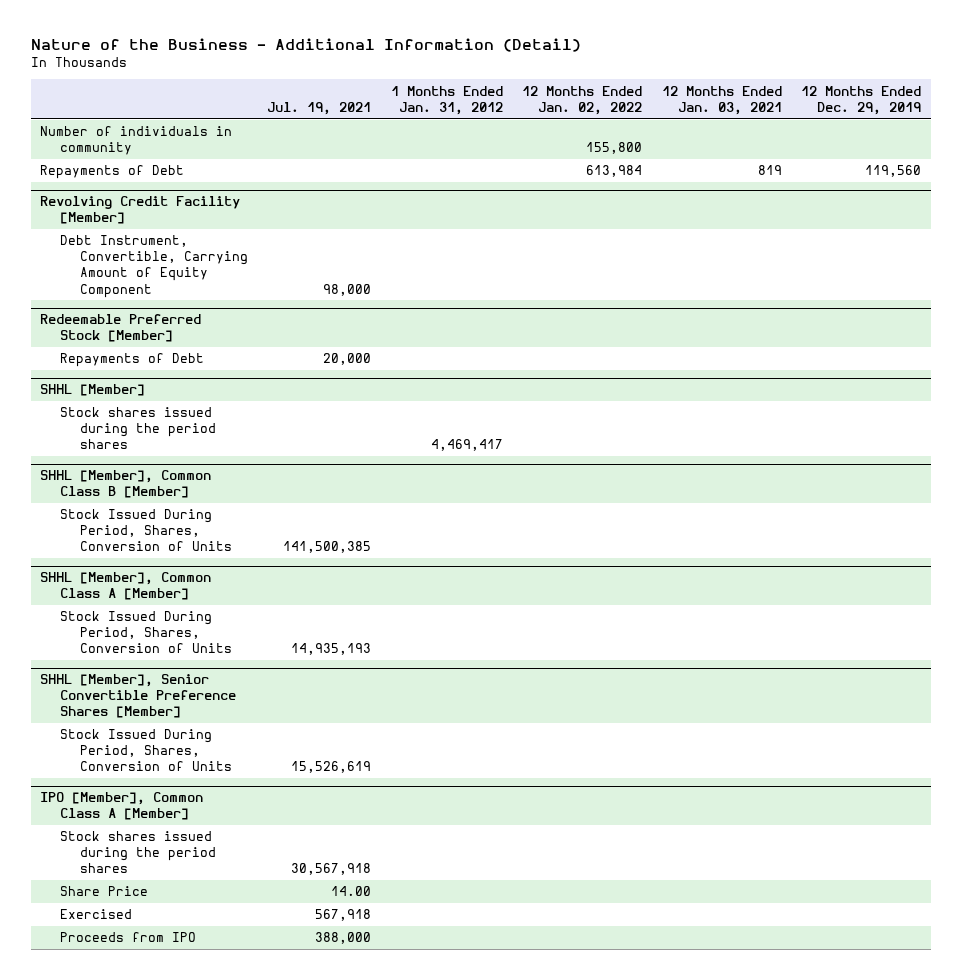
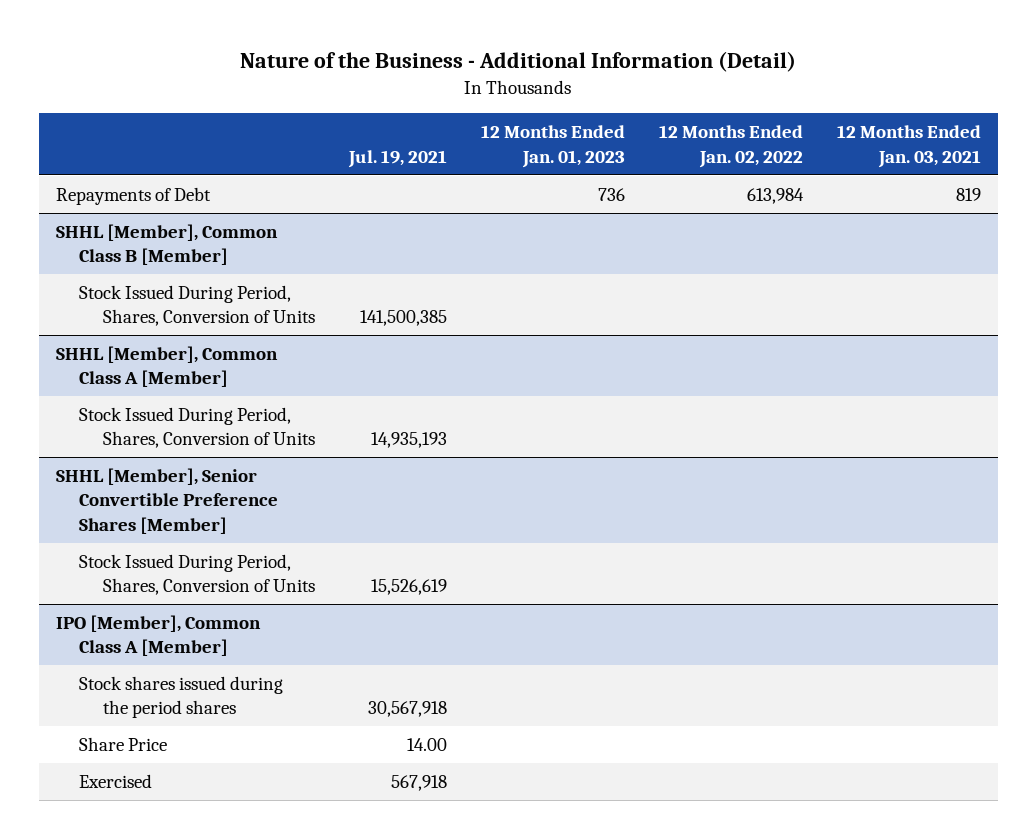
- | Jul. 19, 2021 | 1 Months Ended Jan. 31, 2012 | 12 Months Ended Jan. 02, 2022 | 12 Months Ended Jan. 03, 2021 | 12 Months Ended Dec. 29, 2019
+ | Jul. 19, 2021 | 12 Months Ended Jan. 01, 2023 | 12 Months Ended Jan. 02, 2022 | 12 Months Ended Jan. 03, 2021
- Number of individuals in community | | | 155,800 | |
- Revolving Credit Facility [Member]
- Debt Instrument, Convertible, Carrying Amount of Equity Component | 98,000 | | | |
- Redeemable Preferred Stock [Member]
- Repayments of Debt | 20,000 | | | |
- SHHL [Member]
- Stock shares issued during the period shares | | 4,469,417 | | |
@ IPO [Member], Common Class A [Member]
- Proceeds from IPO | 388,000 | | | |

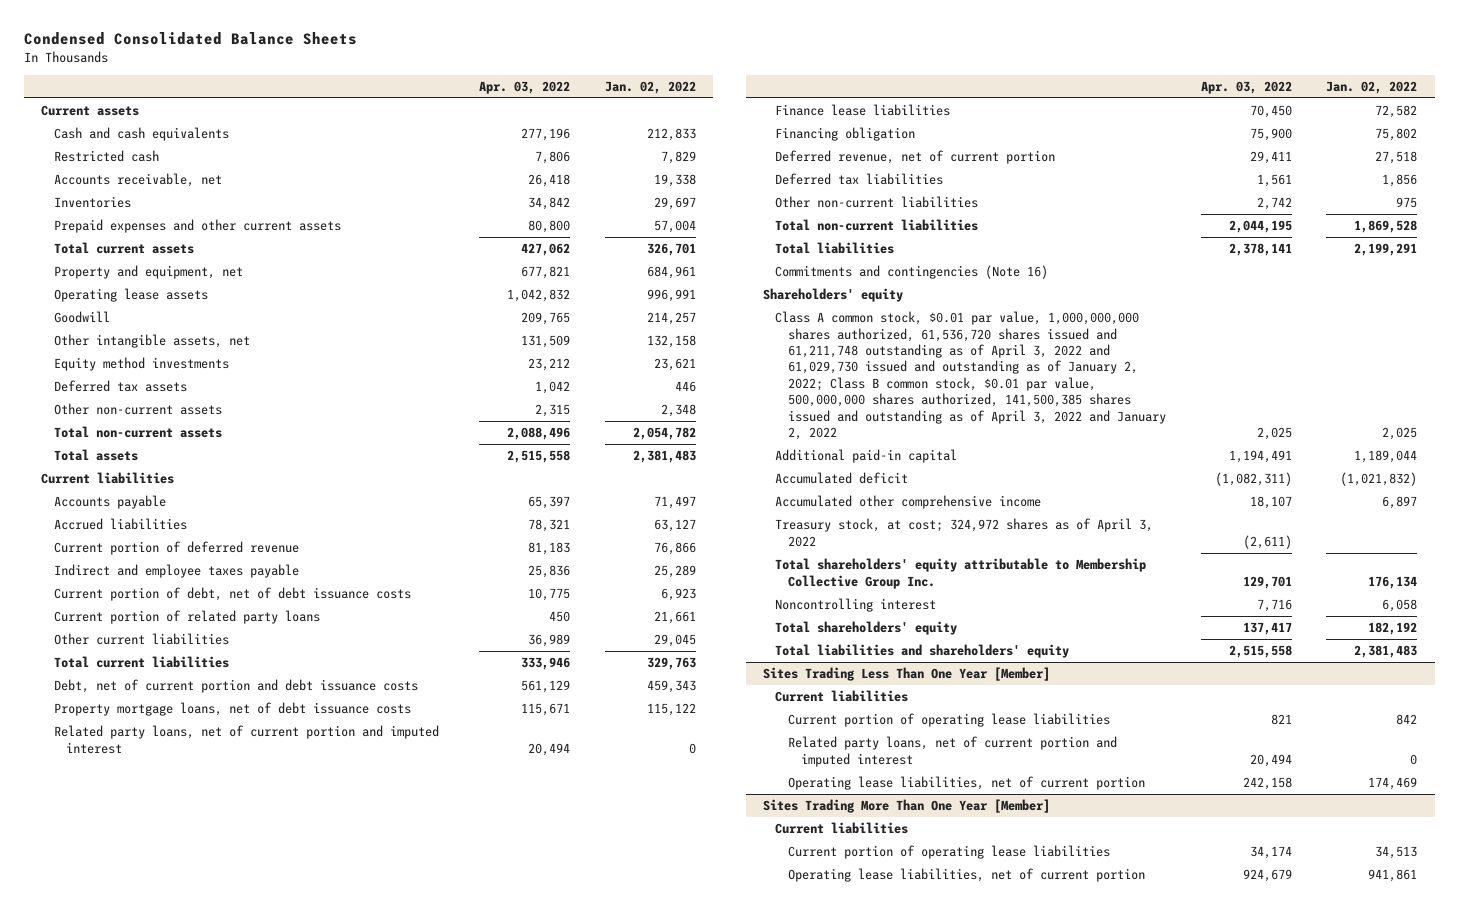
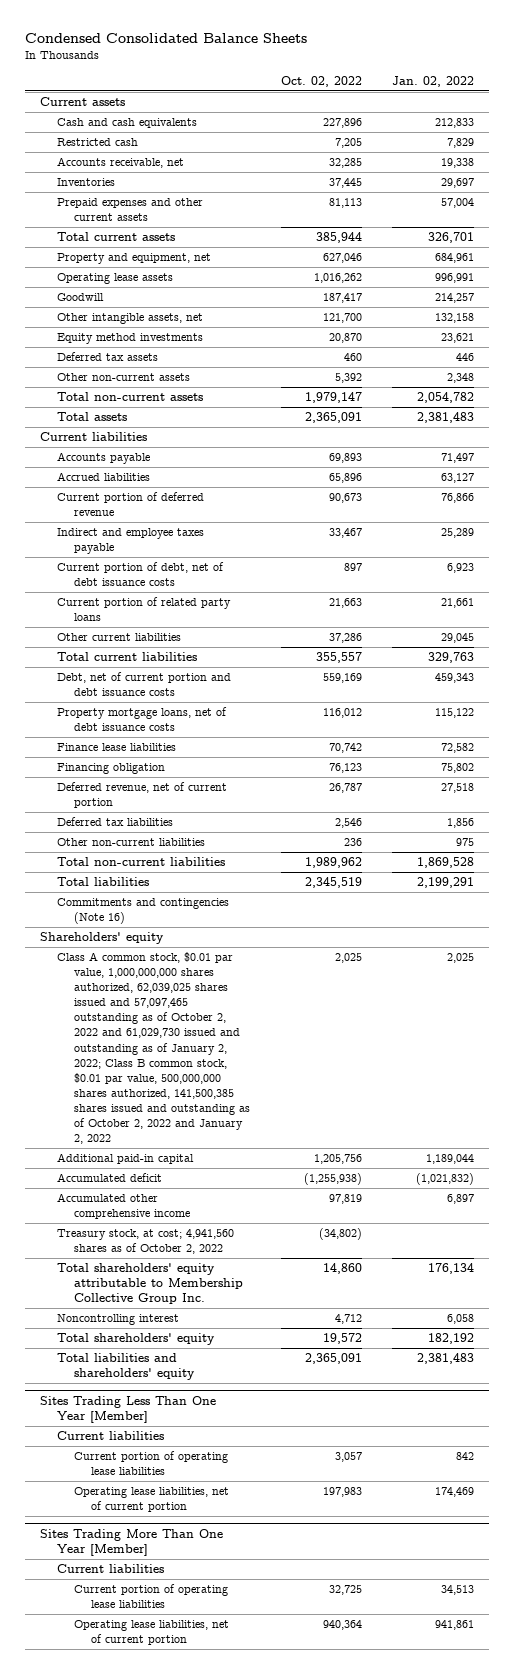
- | Apr. 03, 2022 | Jan. 02, 2022
+ | Oct. 02, 2022 | Jan. 02, 2022
- Related party loans, net of current portion and imputed interest | 20,494 | 0
- Class A common stock, $0.01 par value, 1,000,000,000 shares authorized, 61,536,720 shares issued and 61,211,748 outstanding as of April 3, 2022 and 61,029,730 issued and outstanding as of January 2, 2022; Class B common stock, $0.01 par value, 500,000,000 shares authorized, 141,500,385 shares issued and outstanding as of April 3, 2022 and January 2, 2022 | 2,025 | 2,025
+ Class A common stock, $0.01 par value, 1,000,000,000 shares authorized, 62,039,025 shares issued and 57,097,465 outstanding as of October 2, 2022 and 61,029,730 issued and outstanding as of January 2, 2022; Class B common stock, $0.01 par value, 500,000,000 shares authorized, 141,500,385 shares issued and outstanding as of October 2, 2022 and January 2, 2022 | 2,025 | 2,025
- Treasury stock, at cost; 324,972 shares as of April 3, 2022 | (2,611) |
+ Treasury stock, at cost; 4,941,560 shares as of October 2, 2022 | (34,802) |
@ Sites Trading Less Than One Year [Member]
- Related party loans, net of current portion and imputed interest | 20,494 | 0

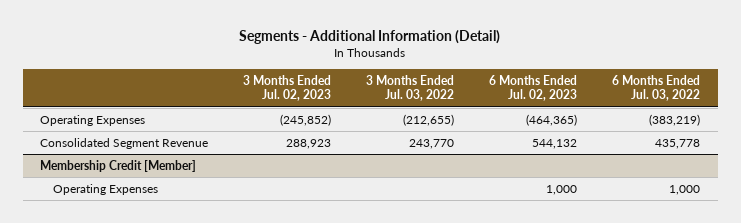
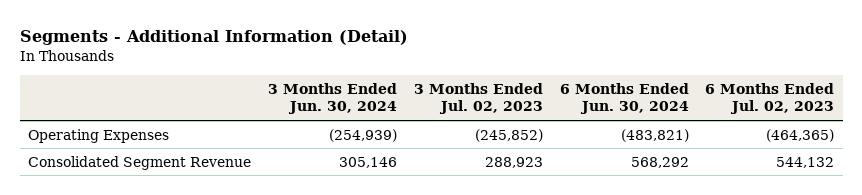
- | 3 Months Ended Jul. 02, 2023 | 3 Months Ended Jul. 03, 2022 | 6 Months Ended Jul. 02, 2023 | 6 Months Ended Jul. 03, 2022
+ | 3 Months Ended Jun. 30, 2024 | 3 Months Ended Jul. 02, 2023 | 6 Months Ended Jun. 30, 2024 | 6 Months Ended Jul. 02, 2023
- Membership Credit [Member]
- Operating Expenses | | | 1,000 | 1,000

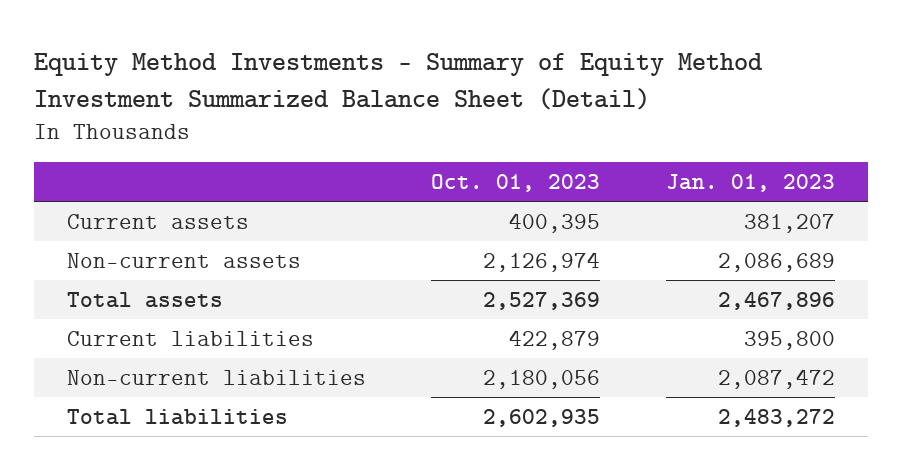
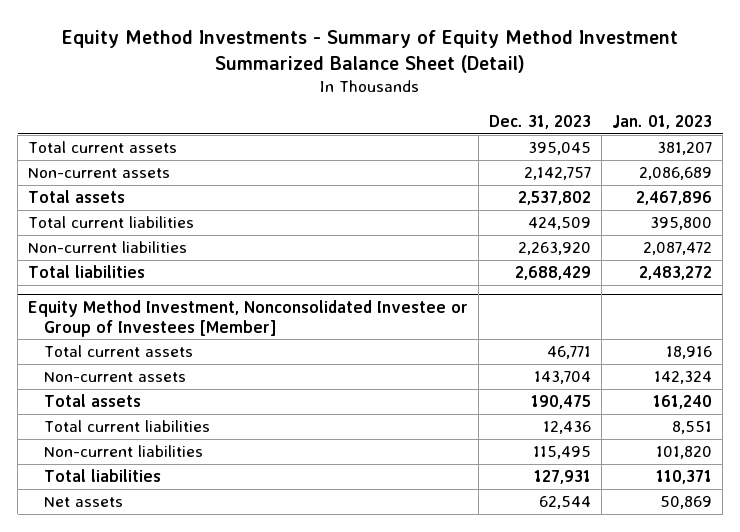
- | Oct. 01, 2023 | Jan. 01, 2023
+ | Dec. 31, 2023 | Jan. 01, 2023
- Current assets | 400,395 | 381,207
+ Total current assets | 395,045 | 381,207
- Current liabilities | 422,879 | 395,800
+ Total current liabilities | 424,509 | 395,800
+ Equity Method Investment, Nonconsolidated Investee or Group of Investees [Member]
+ Total current assets | 46,771 | 18,916
+ Non-current assets | 143,704 | 142,324
+ Total assets | 190,475 | 161,240
+ Total current liabilities | 12,436 | 8,551
+ Non-current liabilities | 115,495 | 101,820
+ Total liabilities | 127,931 | 110,371
+ Net assets | 62,544 | 50,869

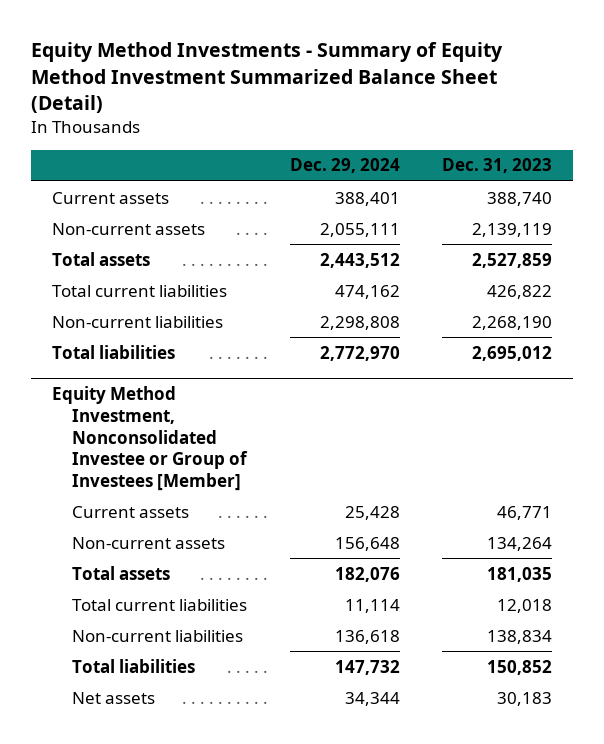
- | Dec. 31, 2023 | Jan. 01, 2023
+ | Dec. 29, 2024 | Dec. 31, 2023
- Total current assets | 395,045 | 381,207
- Non-current assets | 2,142,757 | 2,086,689
- Total assets | 2,537,802 | 2,467,896
- Total current liabilities | 424,509 | 395,800
- Non-current liabilities | 2,263,920 | 2,087,472
- Total liabilities | 2,688,429 | 2,483,272
+ Current assets | 388,401 | 388,740
+ Non-current assets | 2,055,111 | 2,139,119
+ Total assets | 2,443,512 | 2,527,859
+ Total current liabilities | 474,162 | 426,822
+ Non-current liabilities | 2,298,808 | 2,268,190
+ Total liabilities | 2,772,970 | 2,695,012
@ Equity Method Investment, Nonconsolidated Investee or Group of Investees [Member]
- Total current assets | 46,771 | 18,916
- Non-current assets | 143,704 | 142,324
- Total assets | 190,475 | 161,240
- Total current liabilities | 12,436 | 8,551
- Non-current liabilities | 115,495 | 101,820
- Total liabilities | 127,931 | 110,371
- Net assets | 62,544 | 50,869
+ Current assets | 25,428 | 46,771
+ Non-current assets | 156,648 | 134,264
+ Total assets | 182,076 | 181,035
+ Total current liabilities | 11,114 | 12,018
+ Non-current liabilities | 136,618 | 138,834
+ Total liabilities | 147,732 | 150,852
+ Net assets | 34,344 | 30,183

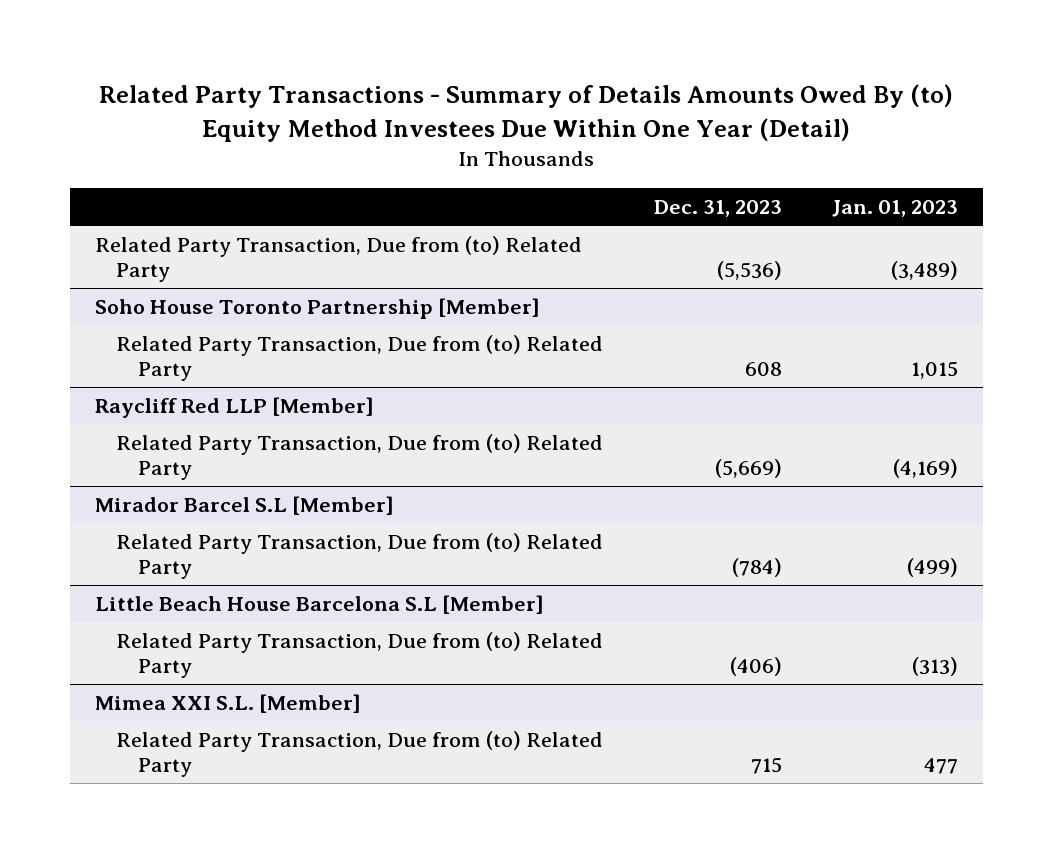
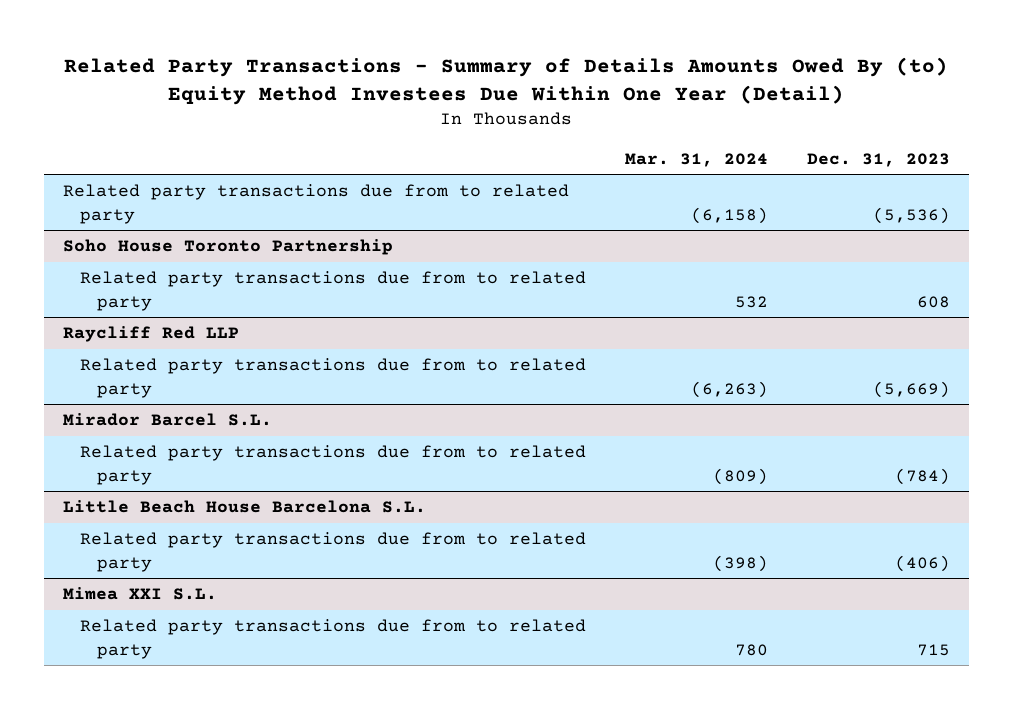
- | Dec. 31, 2023 | Jan. 01, 2023
+ | Mar. 31, 2024 | Dec. 31, 2023
- Related Party Transaction, Due from (to) Related Party | (5,536) | (3,489)
- Soho House Toronto Partnership [Member]
- Related Party Transaction, Due from (to) Related Party | 608 | 1,015
- Raycliff Red LLP [Member]
- Related Party Transaction, Due from (to) Related Party | (5,669) | (4,169)
- Mirador Barcel S.L [Member]
- Related Party Transaction, Due from (to) Related Party | (784) | (499)
- Little Beach House Barcelona S.L [Member]
- Related Party Transaction, Due from (to) Related Party | (406) | (313)
- Mimea XXI S.L. [Member]
- Related Party Transaction, Due from (to) Related Party | 715 | 477
+ Related party transactions due from to related party | (6,158) | (5,536)
+ Soho House Toronto Partnership
+ Related party transactions due from to related party | 532 | 608
+ Raycliff Red LLP
+ Related party transactions due from to related party | (6,263) | (5,669)
+ Mirador Barcel S.L.
+ Related party transactions due from to related party | (809) | (784)
+ Little Beach House Barcelona S.L.
+ Related party transactions due from to related party | (398) | (406)
+ Mimea XXI S.L.
+ Related party transactions due from to related party | 780 | 715

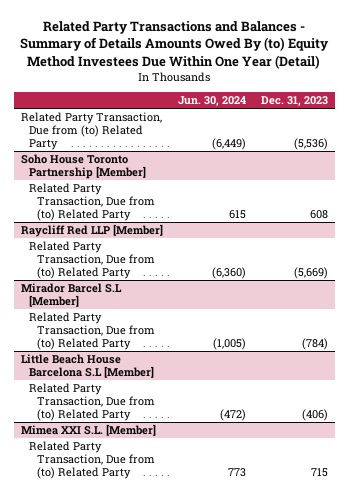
- Related Party Transactions - Summary of Details Amounts Owed By (to) Equity Method Investees Due Within One Year (Detail)
+ Related Party Transactions and Balances - Summary of Details Amounts Owed By (to) Equity Method Investees Due Within One Year (Detail)
- | Mar. 31, 2024 | Dec. 31, 2023
+ | Jun. 30, 2024 | Dec. 31, 2023
- Related party transactions due from to related party | (6,158) | (5,536)
- Soho House Toronto Partnership
- Related party transactions due from to related party | 532 | 608
- Raycliff Red LLP
- Related party transactions due from to related party | (6,263) | (5,669)
- Mirador Barcel S.L.
- Related party transactions due from to related party | (809) | (784)
- Little Beach House Barcelona S.L.
- Related party transactions due from to related party | (398) | (406)
- Mimea XXI S.L.
- Related party transactions due from to related party | 780 | 715
+ Related Party Transaction, Due from (to) Related Party | (6,449) | (5,536)
+ Soho House Toronto Partnership [Member]
+ Related Party Transaction, Due from (to) Related Party | 615 | 608
+ Raycliff Red LLP [Member]
+ Related Party Transaction, Due from (to) Related Party | (6,360) | (5,669)
+ Mirador Barcel S.L [Member]
+ Related Party Transaction, Due from (to) Related Party | (1,005) | (784)
+ Little Beach House Barcelona S.L [Member]
+ Related Party Transaction, Due from (to) Related Party | (472) | (406)
+ Mimea XXI S.L. [Member]
+ Related Party Transaction, Due from (to) Related Party | 773 | 715

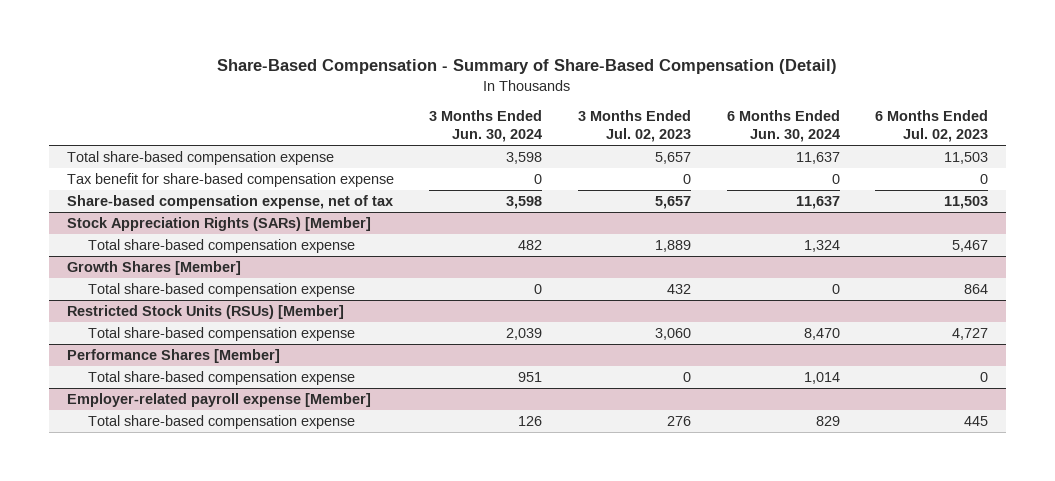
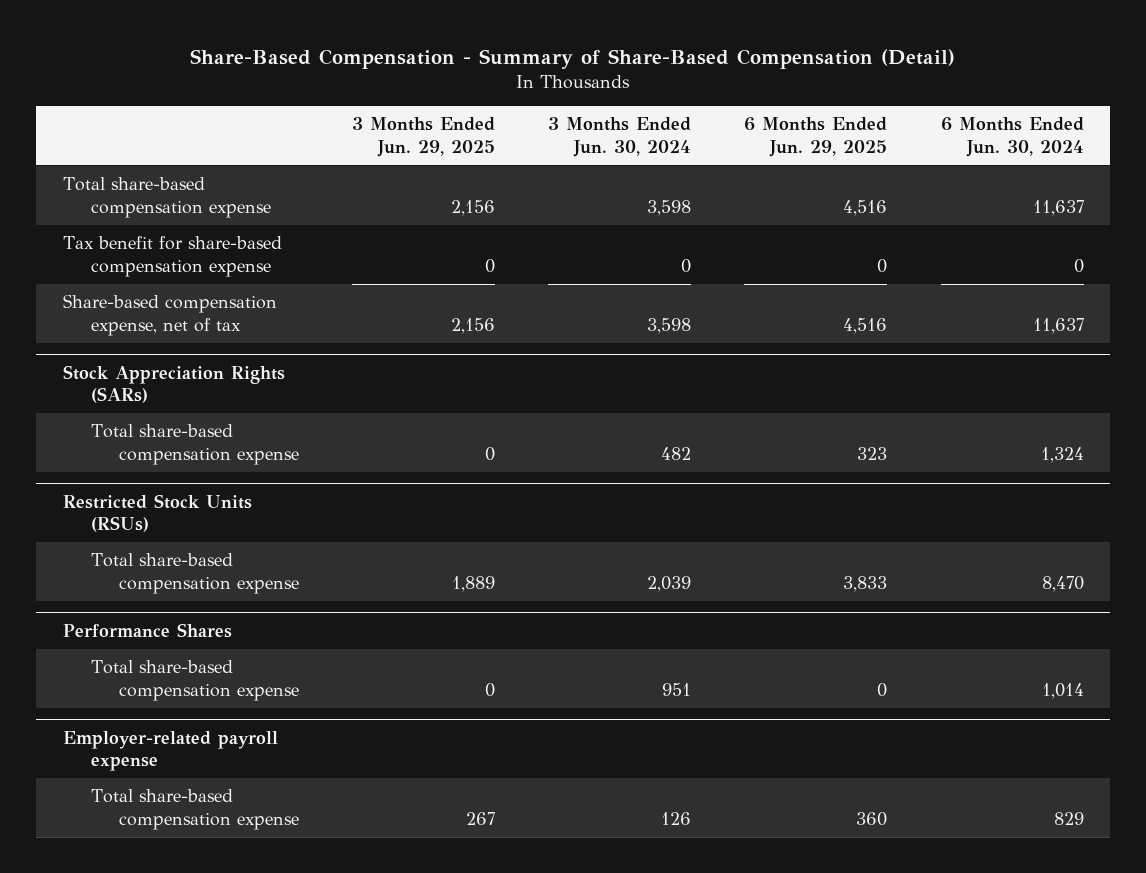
- | 3 Months Ended Jun. 30, 2024 | 3 Months Ended Jul. 02, 2023 | 6 Months Ended Jun. 30, 2024 | 6 Months Ended Jul. 02, 2023
+ | 3 Months Ended Jun. 29, 2025 | 3 Months Ended Jun. 30, 2024 | 6 Months Ended Jun. 29, 2025 | 6 Months Ended Jun. 30, 2024
- Stock Appreciation Rights (SARs) [Member]
+ Stock Appreciation Rights (SARs)
- Growth Shares [Member]
- Total share-based compensation expense | 0 | 432 | 0 | 864
- Restricted Stock Units (RSUs) [Member]
+ Restricted Stock Units (RSUs)
- Performance Shares [Member]
+ Performance Shares
- Employer-related payroll expense [Member]
+ Employer-related payroll expense

